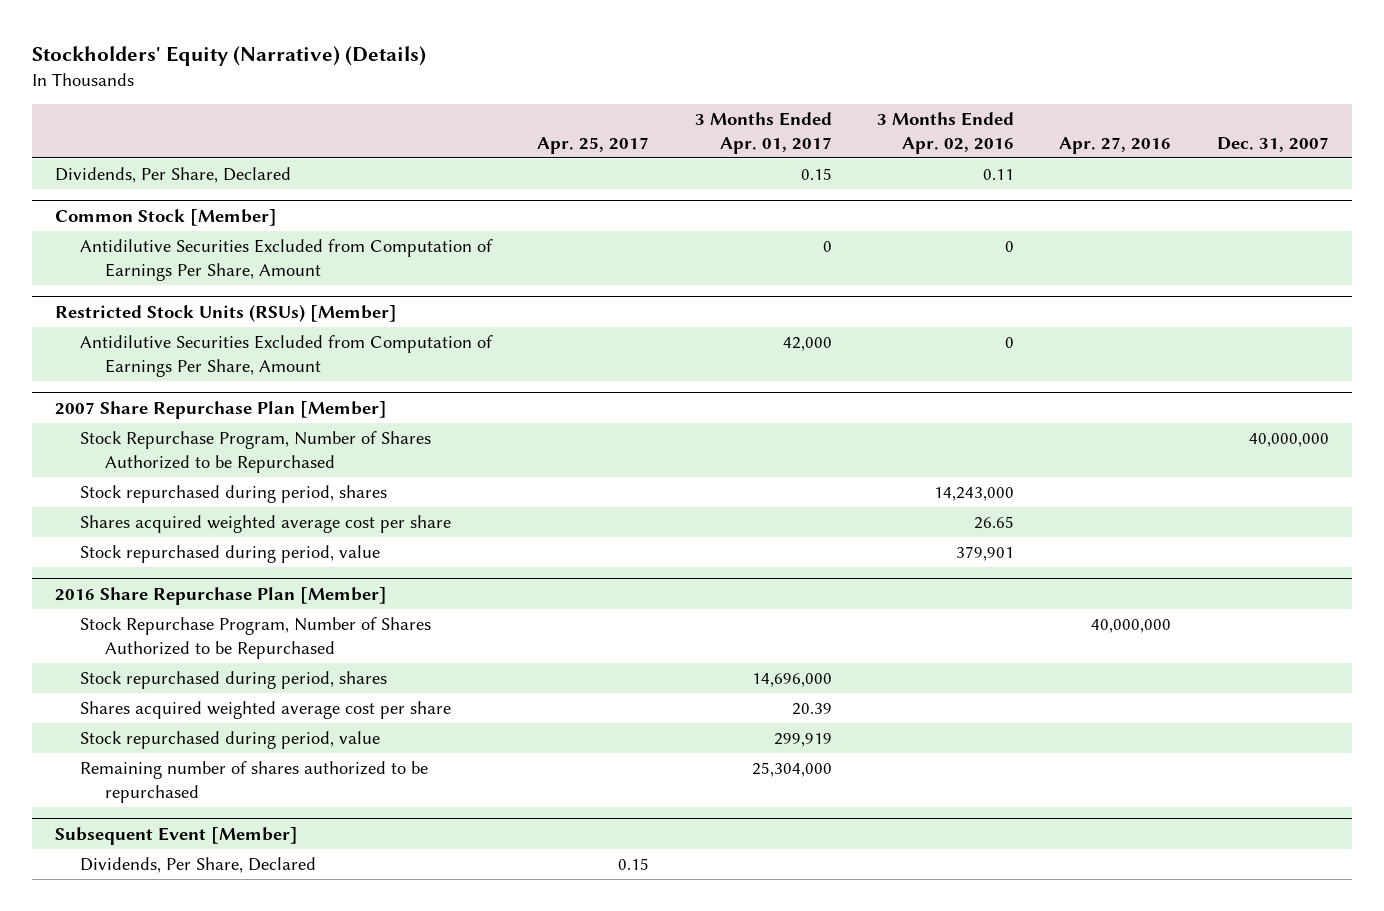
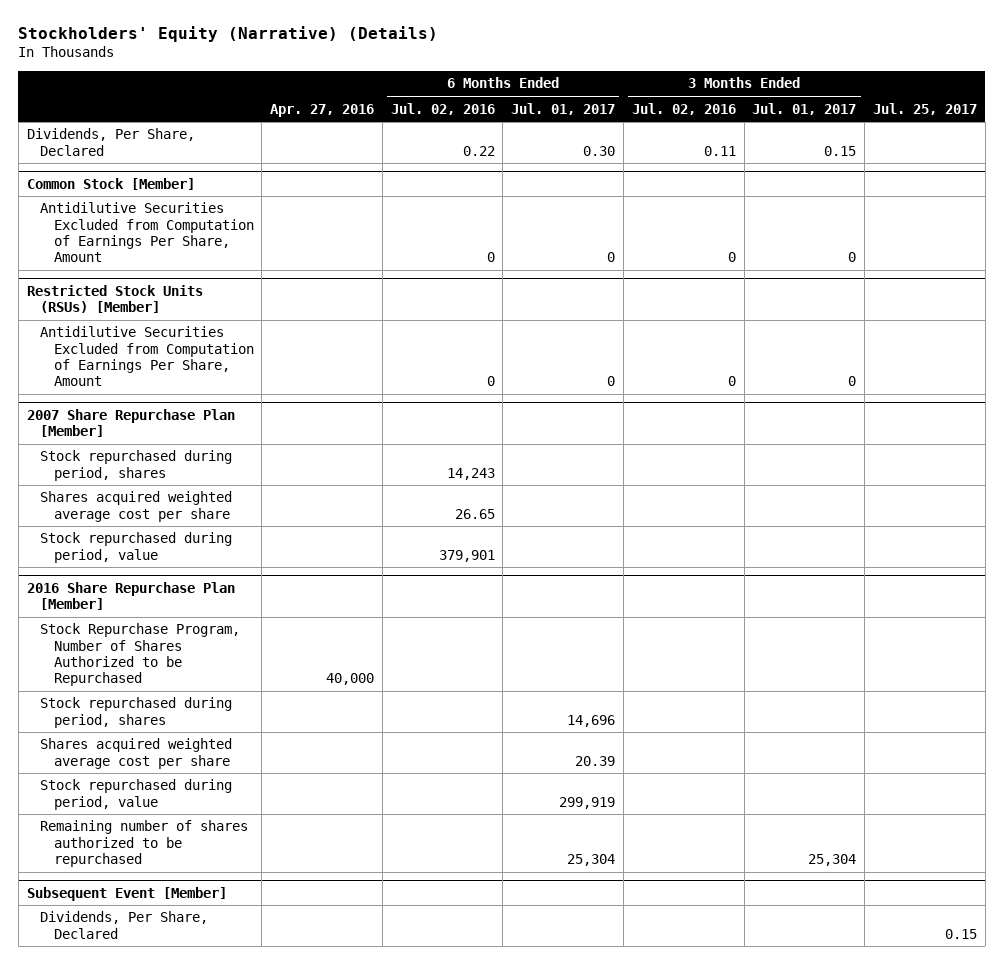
- | Apr. 25, 2017 | 3 Months Ended Apr. 01, 2017 | 3 Months Ended Apr. 02, 2016 | Apr. 27, 2016 | Dec. 31, 2007
+ | Apr. 27, 2016 | 6 Months Ended Jul. 02, 2016 | 6 Months Ended Jul. 01, 2017 | 3 Months Ended Jul. 02, 2016 | 3 Months Ended Jul. 01, 2017 | Jul. 25, 2017
@ 2007 Share Repurchase Plan [Member]
- Stock Repurchase Program, Number of Shares Authorized to be Repurchased | | | | | 40,000,000
@ 2016 Share Repurchase Plan [Member]
- Stock Repurchase Program, Number of Shares Authorized to be Repurchased | | | | 40,000,000 |
+ Stock Repurchase Program, Number of Shares Authorized to be Repurchased | 40,000 | | | | |

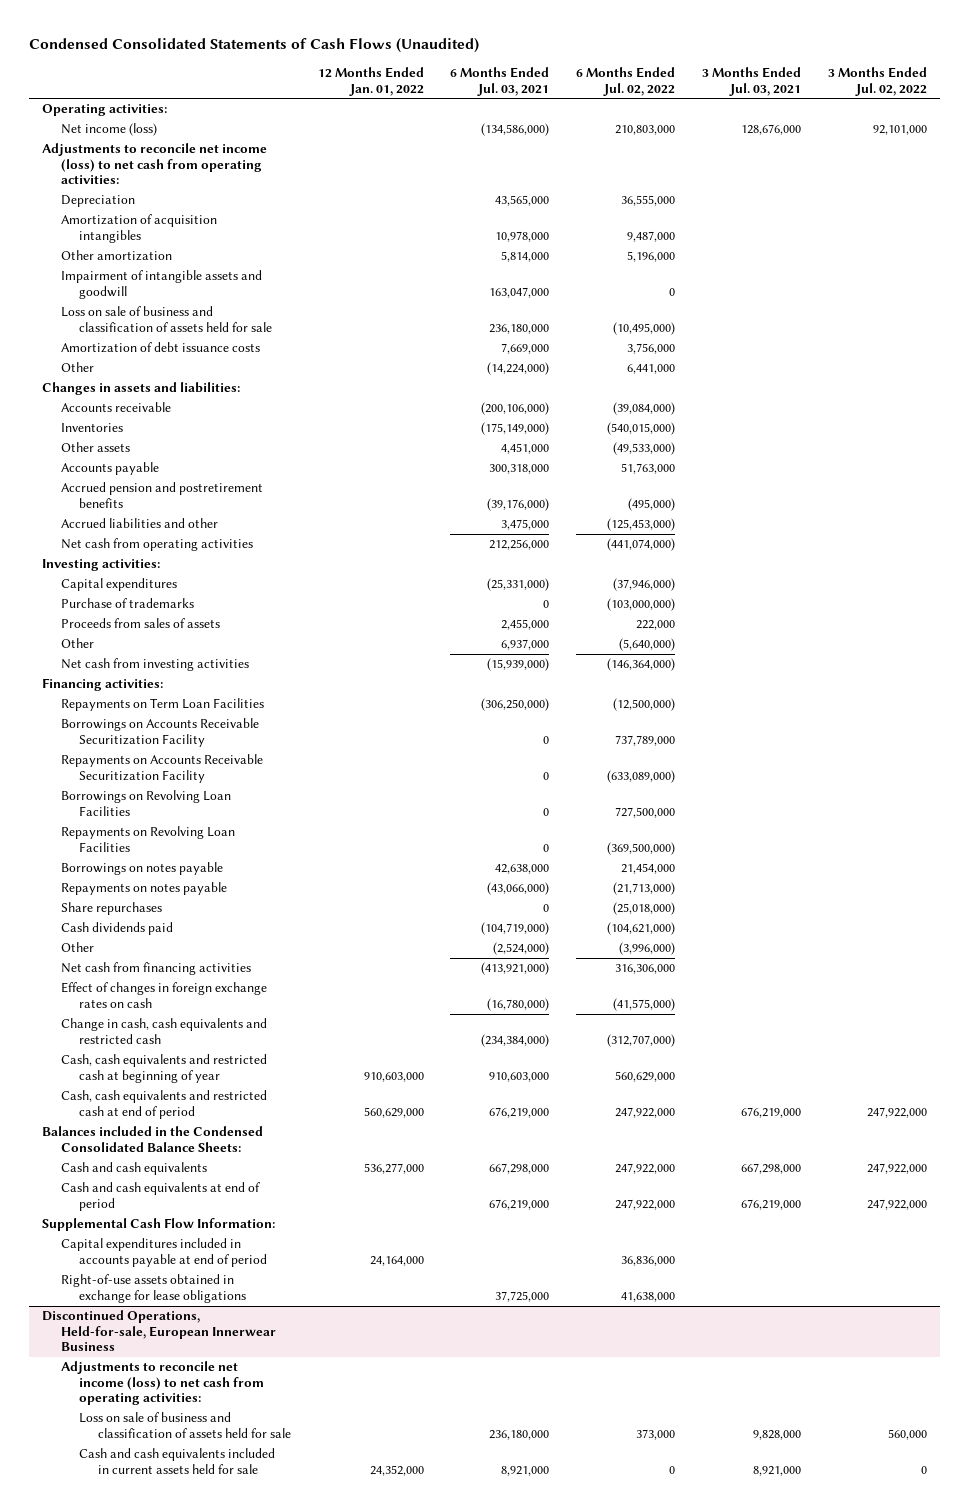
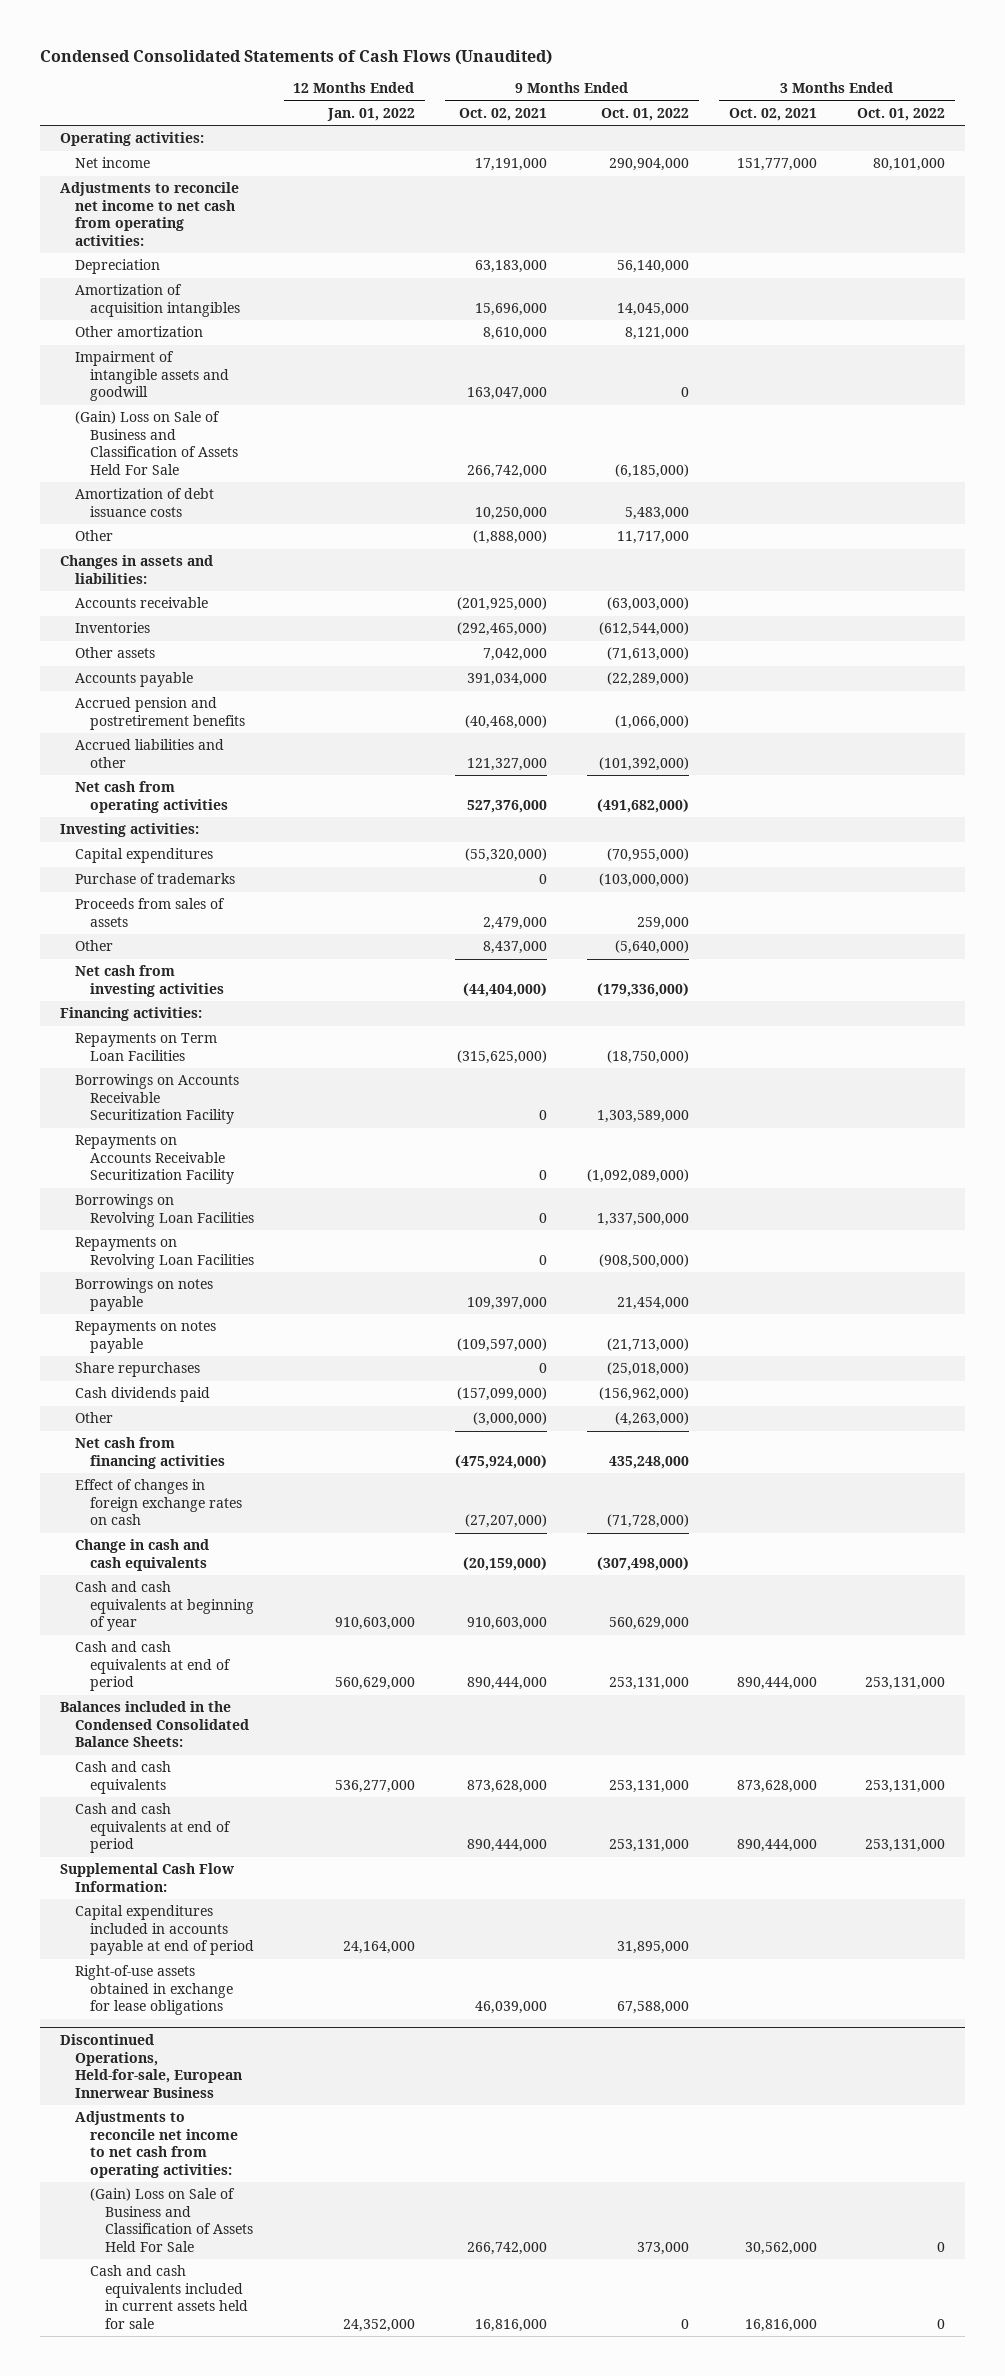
- | 12 Months Ended Jan. 01, 2022 | 6 Months Ended Jul. 03, 2021 | 6 Months Ended Jul. 02, 2022 | 3 Months Ended Jul. 03, 2021 | 3 Months Ended Jul. 02, 2022
+ | 12 Months Ended Jan. 01, 2022 | 9 Months Ended Oct. 02, 2021 | 9 Months Ended Oct. 01, 2022 | 3 Months Ended Oct. 02, 2021 | 3 Months Ended Oct. 01, 2022
- Net income (loss) | | (134,586,000) | 210,803,000 | 128,676,000 | 92,101,000
- Adjustments to reconcile net income (loss) to net cash from operating activities:
+ Net income | | 17,191,000 | 290,904,000 | 151,777,000 | 80,101,000
+ Adjustments to reconcile net income to net cash from operating activities:
- Loss on sale of business and classification of assets held for sale | | 236,180,000 | (10,495,000) | |
+ (Gain) Loss on Sale of Business and Classification of Assets Held For Sale | | 266,742,000 | (6,185,000) | |
- Change in cash, cash equivalents and restricted cash | | (234,384,000) | (312,707,000) | |
- Cash, cash equivalents and restricted cash at beginning of year | 910,603,000 | 910,603,000 | 560,629,000 | |
- Cash, cash equivalents and restricted cash at end of period | 560,629,000 | 676,219,000 | 247,922,000 | 676,219,000 | 247,922,000
+ Change in cash and cash equivalents | | (20,159,000) | (307,498,000) | |
+ Cash and cash equivalents at beginning of year | 910,603,000 | 910,603,000 | 560,629,000 | |
+ Cash and cash equivalents at end of period | 560,629,000 | 890,444,000 | 253,131,000 | 890,444,000 | 253,131,000
@ Discontinued Operations, Held-for-sale, European Innerwear Business
- Adjustments to reconcile net income (loss) to net cash from operating activities:
- Loss on sale of business and classification of assets held for sale | | 236,180,000 | 373,000 | 9,828,000 | 560,000
+ Adjustments to reconcile net income to net cash from operating activities:
+ (Gain) Loss on Sale of Business and Classification of Assets Held For Sale | | 266,742,000 | 373,000 | 30,562,000 | 0

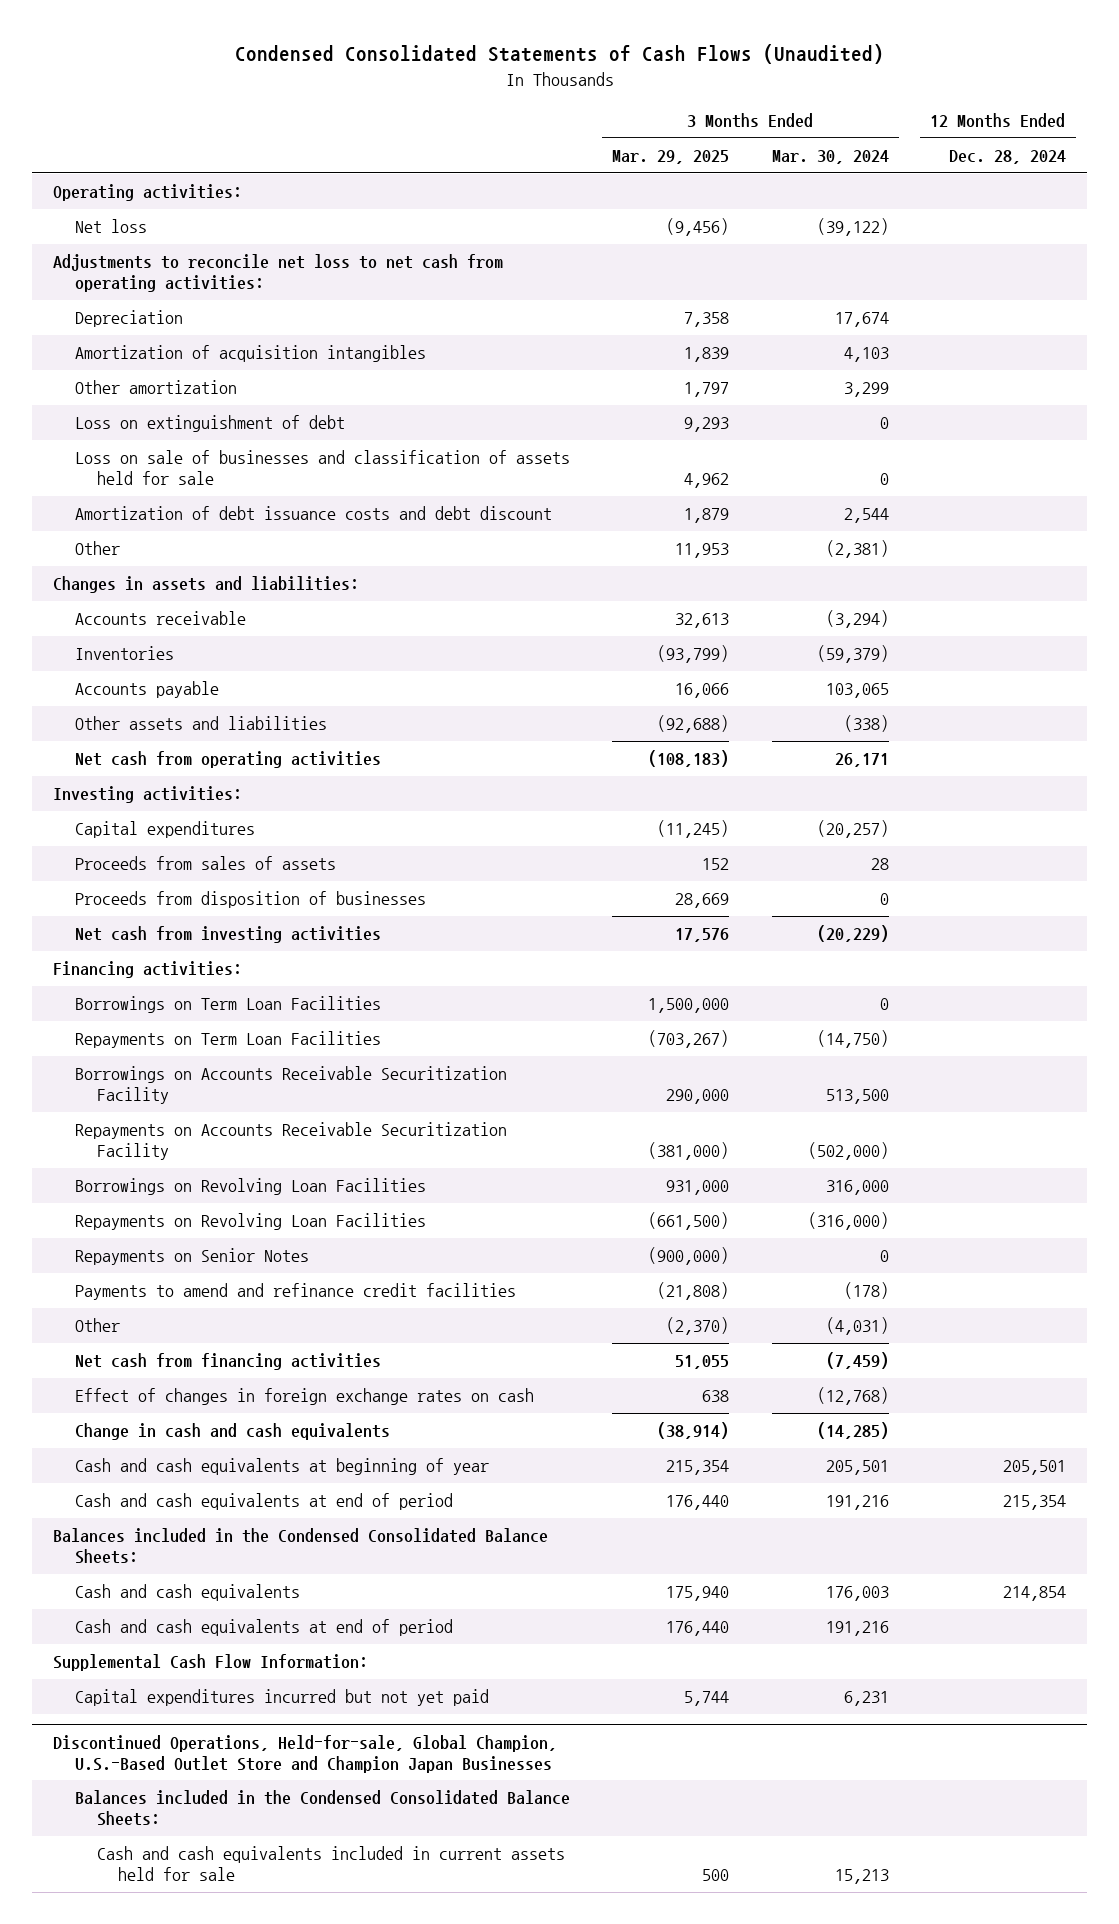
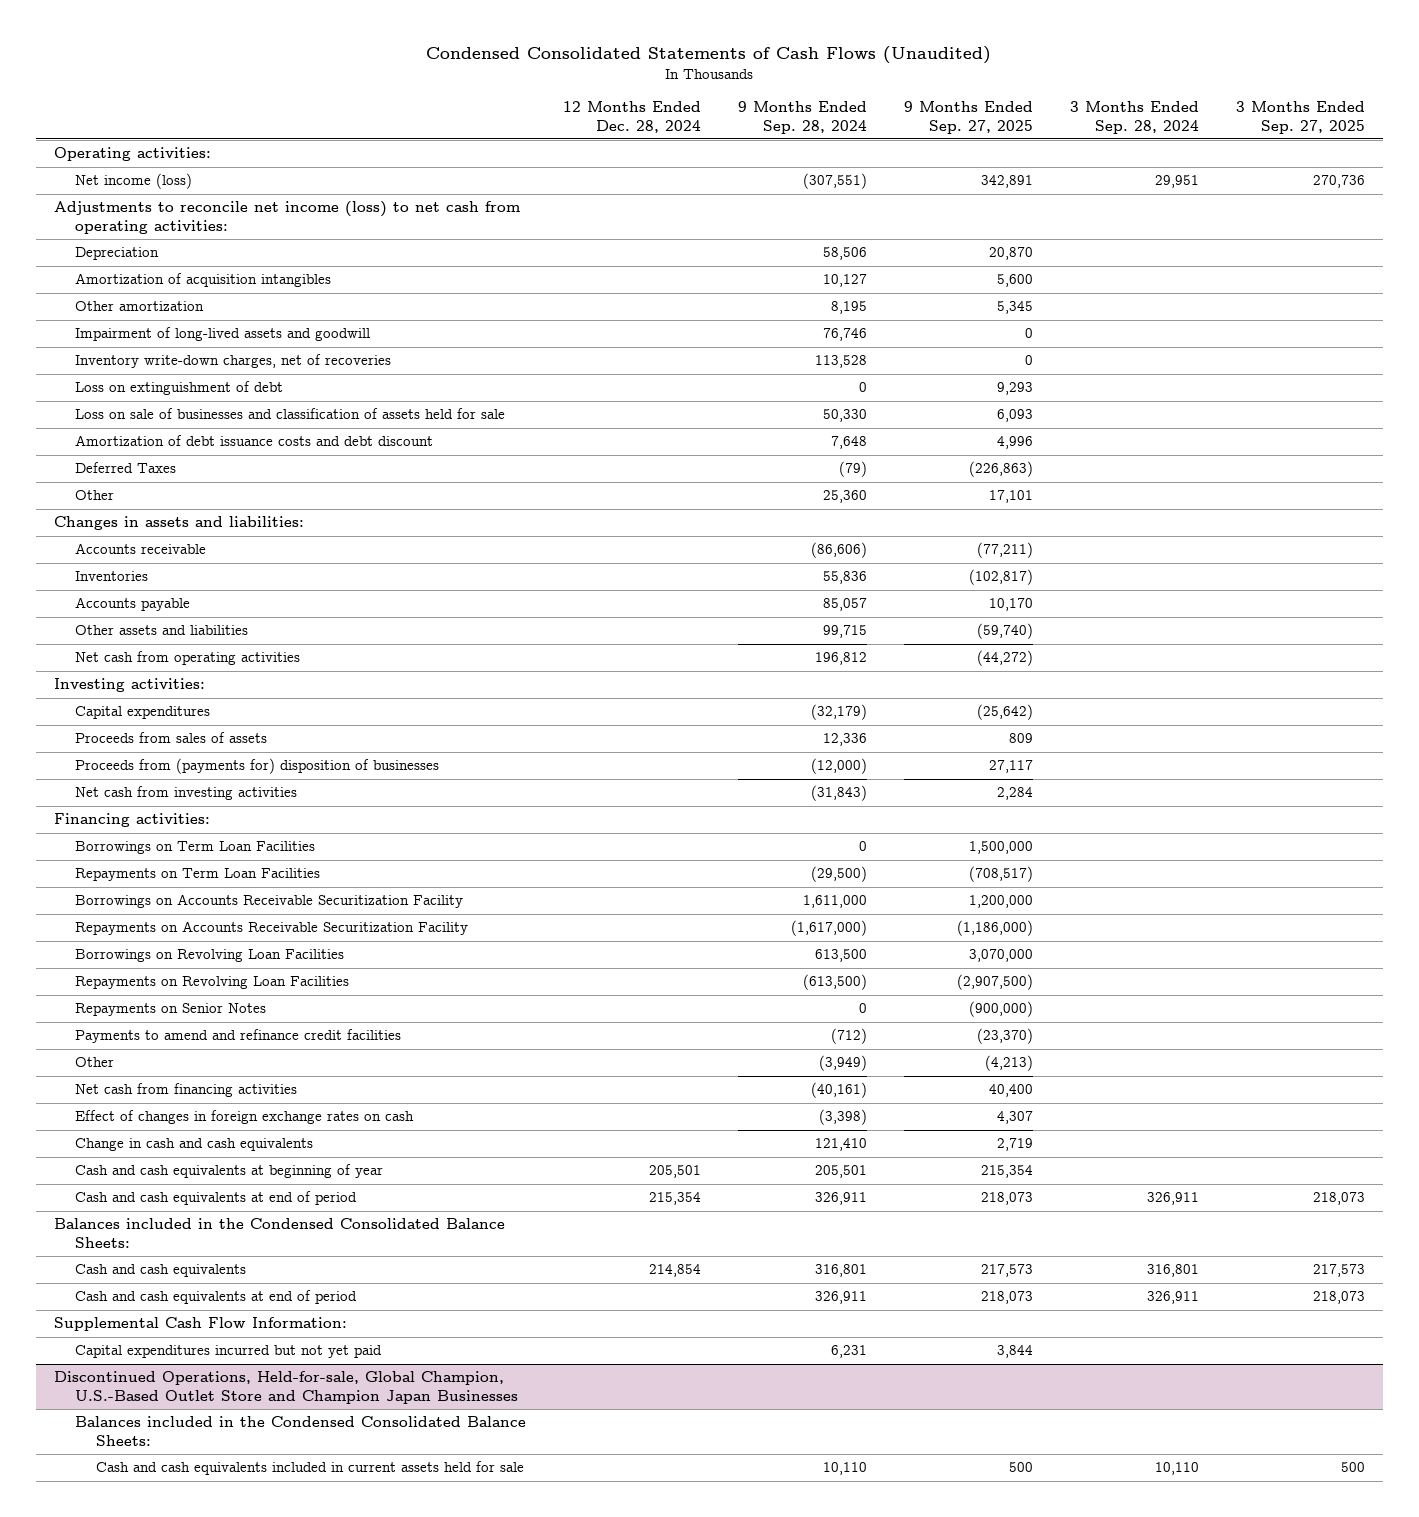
- | 3 Months Ended Mar. 29, 2025 | 3 Months Ended Mar. 30, 2024 | 12 Months Ended Dec. 28, 2024
+ | 12 Months Ended Dec. 28, 2024 | 9 Months Ended Sep. 28, 2024 | 9 Months Ended Sep. 27, 2025 | 3 Months Ended Sep. 28, 2024 | 3 Months Ended Sep. 27, 2025
- Net loss | (9,456) | (39,122) |
- Adjustments to reconcile net loss to net cash from operating activities:
+ Net income (loss) | | (307,551) | 342,891 | 29,951 | 270,736
+ Adjustments to reconcile net income (loss) to net cash from operating activities:
+ Impairment of long-lived assets and goodwill | | 76,746 | 0 | |
+ Inventory write-down charges, net of recoveries | | 113,528 | 0 | |
+ Deferred Taxes | | (79) | (226,863) | |
- Proceeds from disposition of businesses | 28,669 | 0 |
+ Proceeds from (payments for) disposition of businesses | | (12,000) | 27,117 | |

